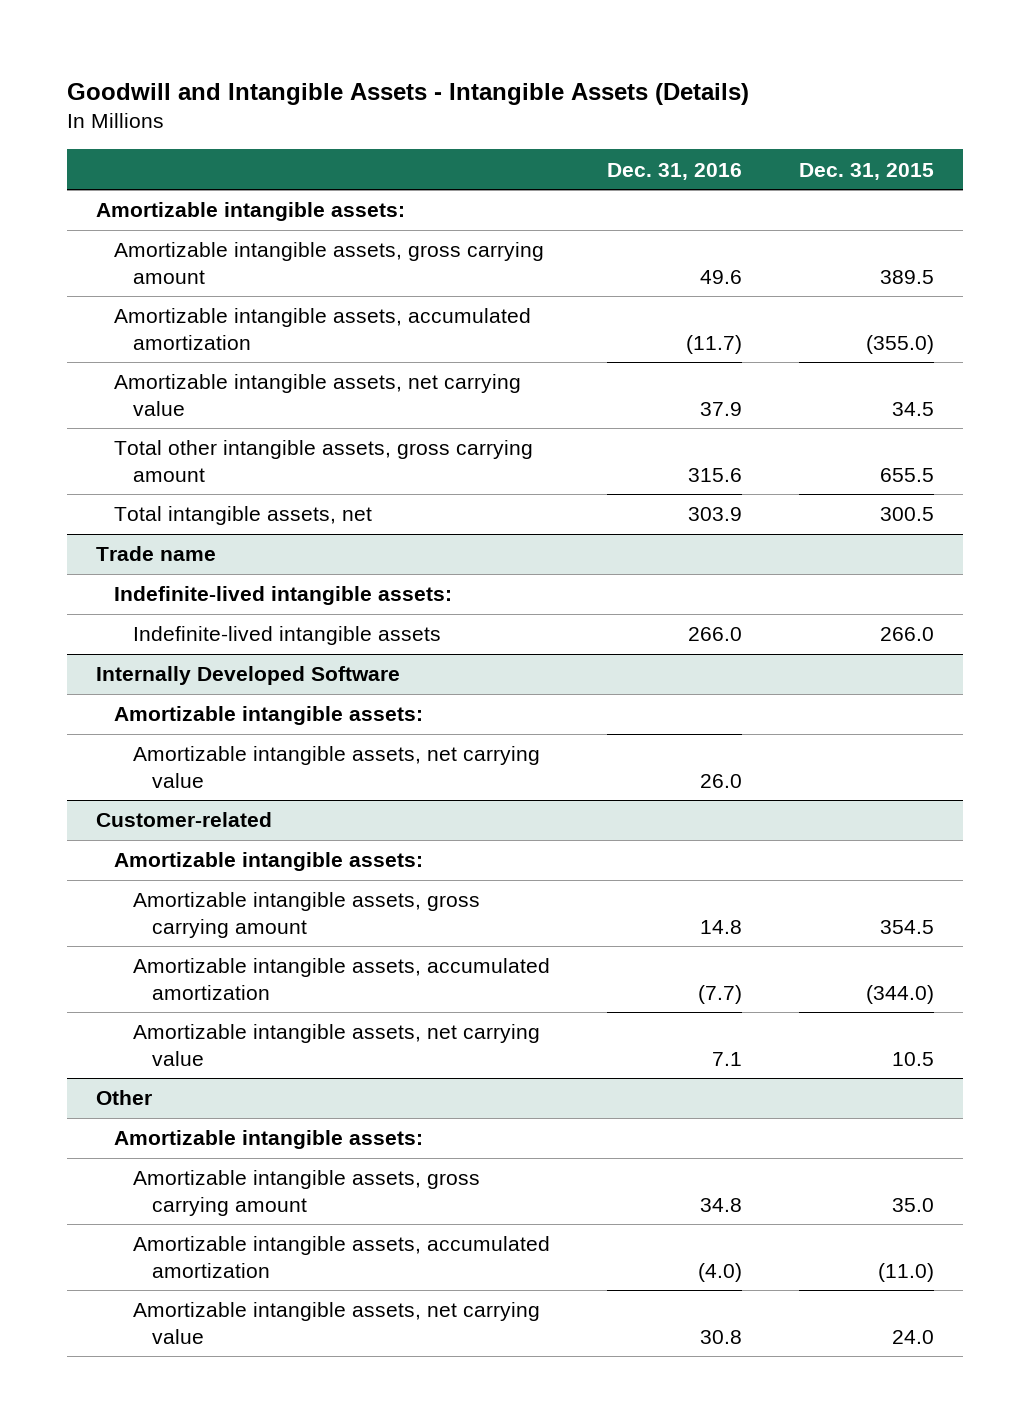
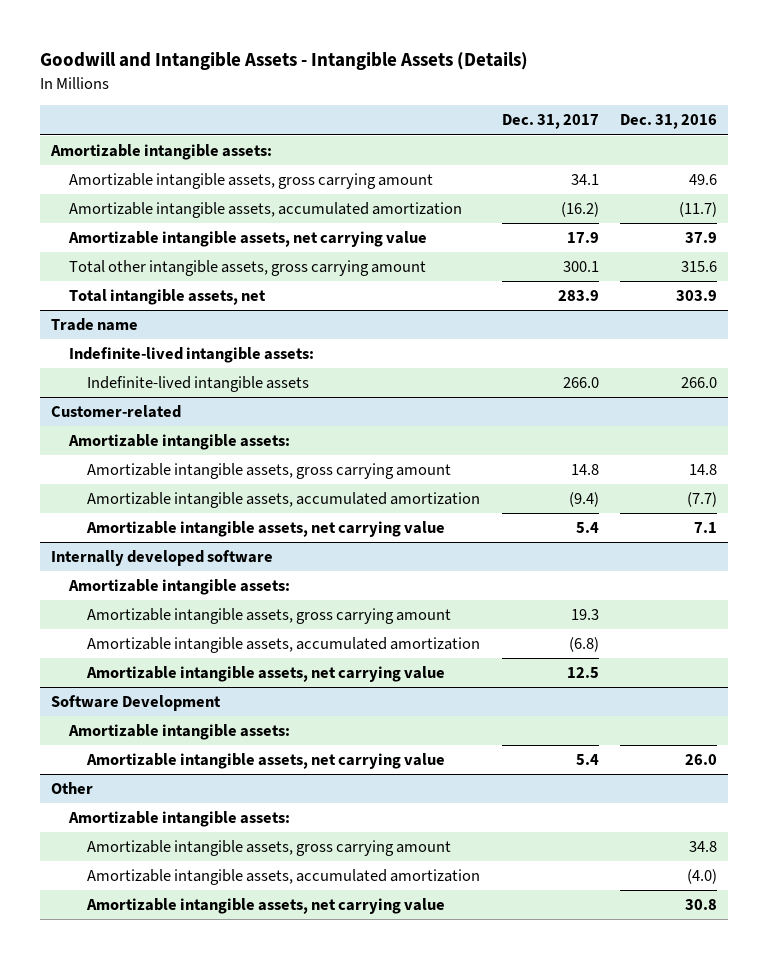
- | Dec. 31, 2016 | Dec. 31, 2015
+ | Dec. 31, 2017 | Dec. 31, 2016
- Internally Developed Software
- Amortizable intangible assets:
- Amortizable intangible assets, net carrying value | 26.0 |
+ Internally developed software
+ Amortizable intangible assets:
+ Amortizable intangible assets, gross carrying amount | 19.3 |
+ Amortizable intangible assets, accumulated amortization | (6.8) |
+ Amortizable intangible assets, net carrying value | 12.5 |
+ Software Development
+ Amortizable intangible assets:
+ Amortizable intangible assets, net carrying value | 5.4 | 26.0

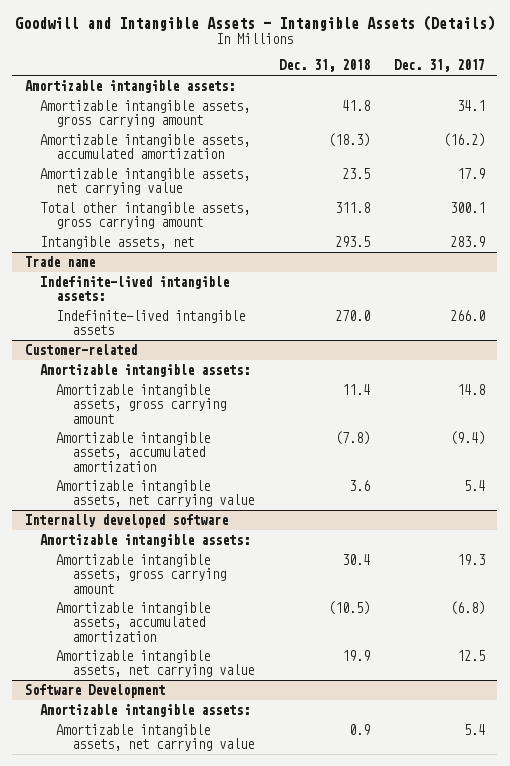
- | Dec. 31, 2017 | Dec. 31, 2016
+ | Dec. 31, 2018 | Dec. 31, 2017
- Total intangible assets, net | 283.9 | 303.9
+ Intangible assets, net | 293.5 | 283.9
- Other
- Amortizable intangible assets:
- Amortizable intangible assets, gross carrying amount | | 34.8
- Amortizable intangible assets, accumulated amortization | | (4.0)
- Amortizable intangible assets, net carrying value | | 30.8

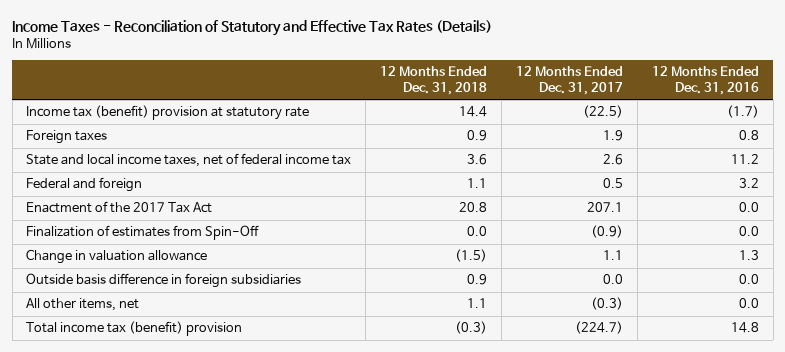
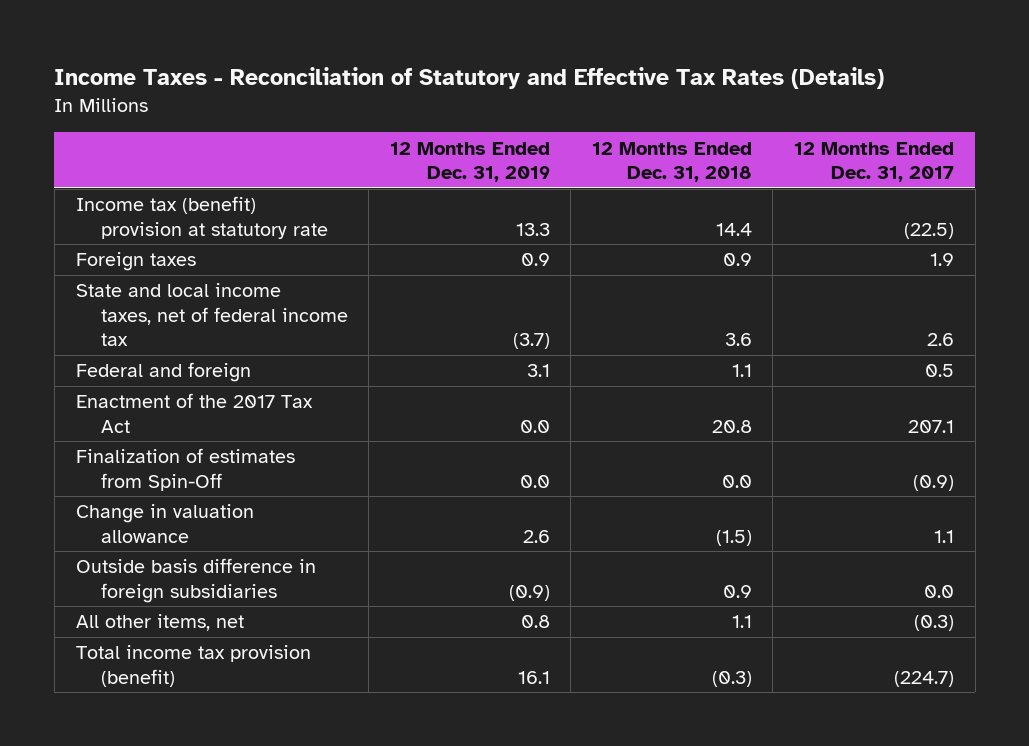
- | 12 Months Ended Dec. 31, 2018 | 12 Months Ended Dec. 31, 2017 | 12 Months Ended Dec. 31, 2016
+ | 12 Months Ended Dec. 31, 2019 | 12 Months Ended Dec. 31, 2018 | 12 Months Ended Dec. 31, 2017
- Total income tax (benefit) provision | (0.3) | (224.7) | 14.8
+ Total income tax provision (benefit) | 16.1 | (0.3) | (224.7)

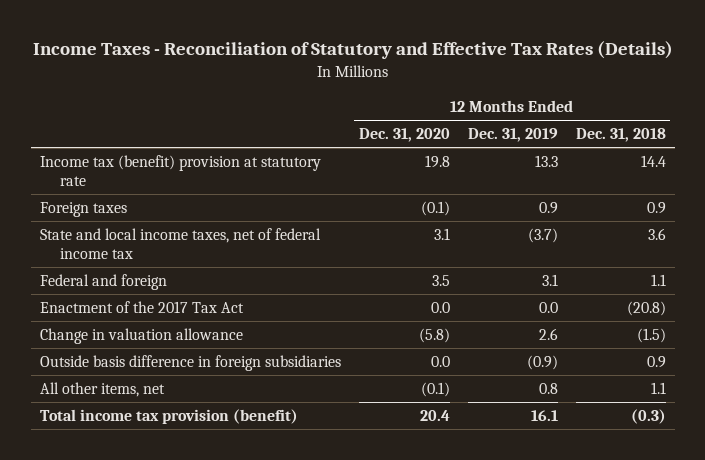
- | 12 Months Ended Dec. 31, 2019 | 12 Months Ended Dec. 31, 2018 | 12 Months Ended Dec. 31, 2017
+ | 12 Months Ended Dec. 31, 2020 | 12 Months Ended Dec. 31, 2019 | 12 Months Ended Dec. 31, 2018
- Enactment of the 2017 Tax Act | 0.0 | 20.8 | 207.1
- Finalization of estimates from Spin-Off | 0.0 | 0.0 | (0.9)
+ Enactment of the 2017 Tax Act | 0.0 | 0.0 | (20.8)

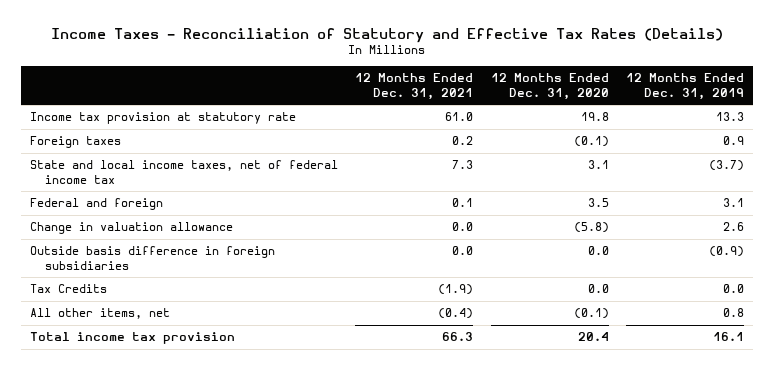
- | 12 Months Ended Dec. 31, 2020 | 12 Months Ended Dec. 31, 2019 | 12 Months Ended Dec. 31, 2018
+ | 12 Months Ended Dec. 31, 2021 | 12 Months Ended Dec. 31, 2020 | 12 Months Ended Dec. 31, 2019
- Income tax (benefit) provision at statutory rate | 19.8 | 13.3 | 14.4
+ Income tax provision at statutory rate | 61.0 | 19.8 | 13.3
- Enactment of the 2017 Tax Act | 0.0 | 0.0 | (20.8)
+ Tax Credits | (1.9) | 0.0 | 0.0
- Total income tax provision (benefit) | 20.4 | 16.1 | (0.3)
+ Total income tax provision | 66.3 | 20.4 | 16.1

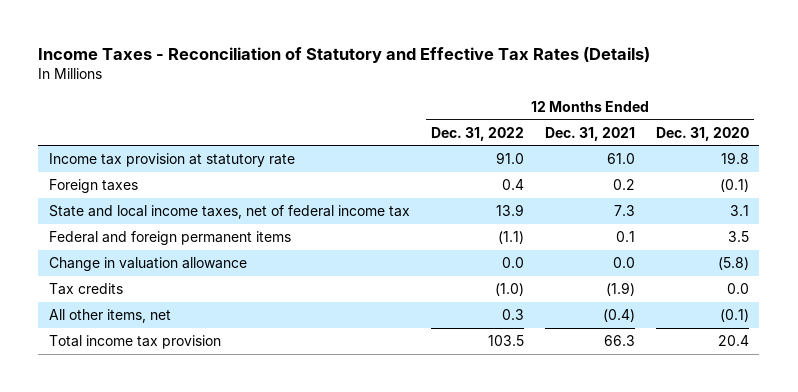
- | 12 Months Ended Dec. 31, 2021 | 12 Months Ended Dec. 31, 2020 | 12 Months Ended Dec. 31, 2019
+ | 12 Months Ended Dec. 31, 2022 | 12 Months Ended Dec. 31, 2021 | 12 Months Ended Dec. 31, 2020
- Federal and foreign | 0.1 | 3.5 | 3.1
+ Federal and foreign permanent items | (1.1) | 0.1 | 3.5
- Outside basis difference in foreign subsidiaries | 0.0 | 0.0 | (0.9)
- Tax Credits | (1.9) | 0.0 | 0.0
+ Tax credits | (1.0) | (1.9) | 0.0

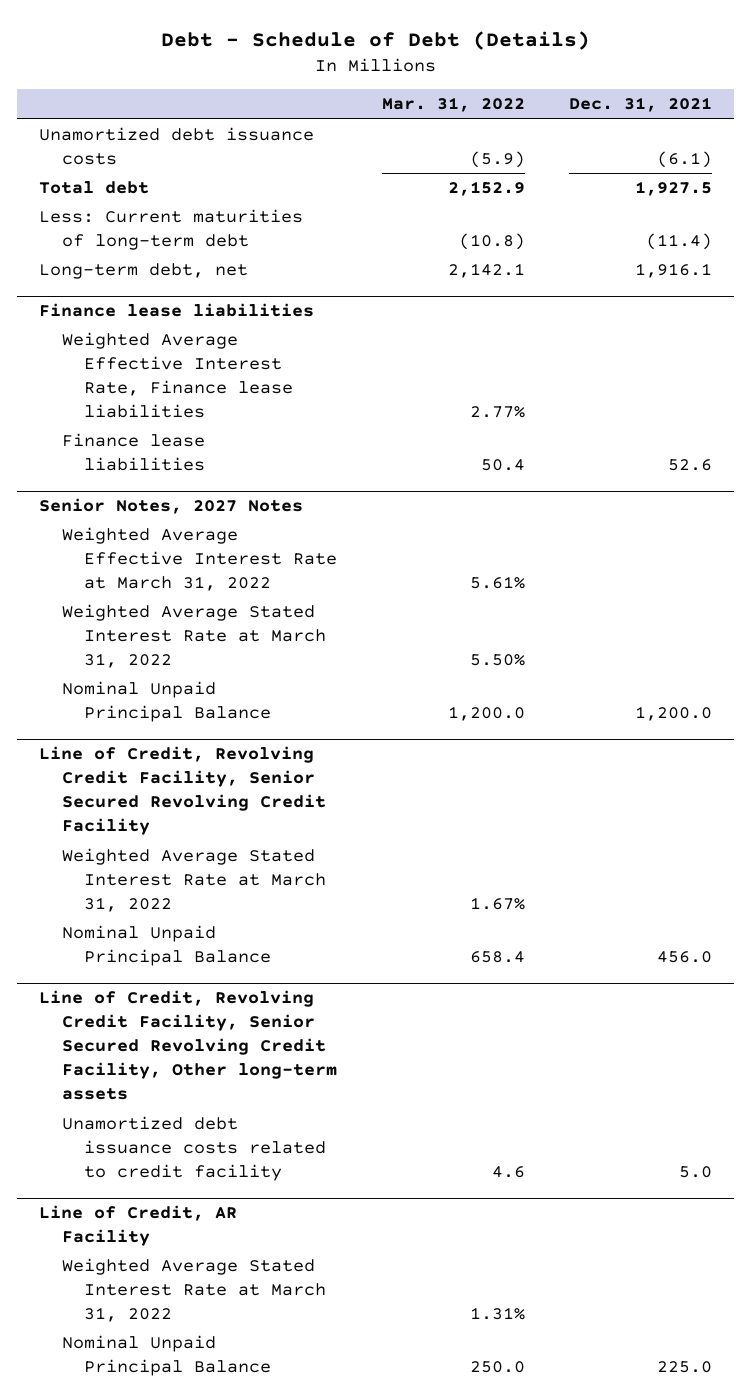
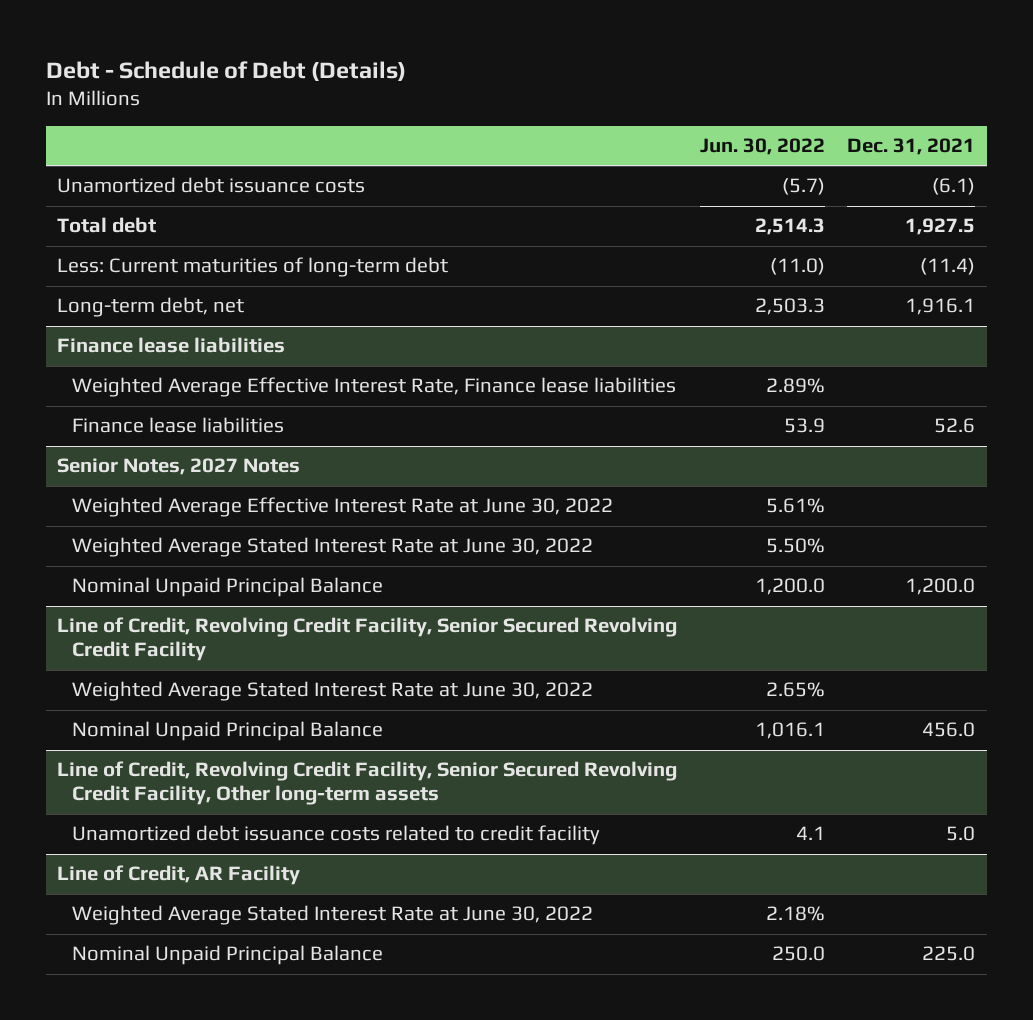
- | Mar. 31, 2022 | Dec. 31, 2021
+ | Jun. 30, 2022 | Dec. 31, 2021
@ Senior Notes, 2027 Notes
- Weighted Average Effective Interest Rate at March 31, 2022 | 5.61% |
- Weighted Average Stated Interest Rate at March 31, 2022 | 5.50% |
+ Weighted Average Effective Interest Rate at June 30, 2022 | 5.61% |
+ Weighted Average Stated Interest Rate at June 30, 2022 | 5.50% |
@ Line of Credit, Revolving Credit Facility, Senior Secured Revolving Credit Facility
- Weighted Average Stated Interest Rate at March 31, 2022 | 1.67% |
+ Weighted Average Stated Interest Rate at June 30, 2022 | 2.65% |
@ Line of Credit, AR Facility
- Weighted Average Stated Interest Rate at March 31, 2022 | 1.31% |
+ Weighted Average Stated Interest Rate at June 30, 2022 | 2.18% |

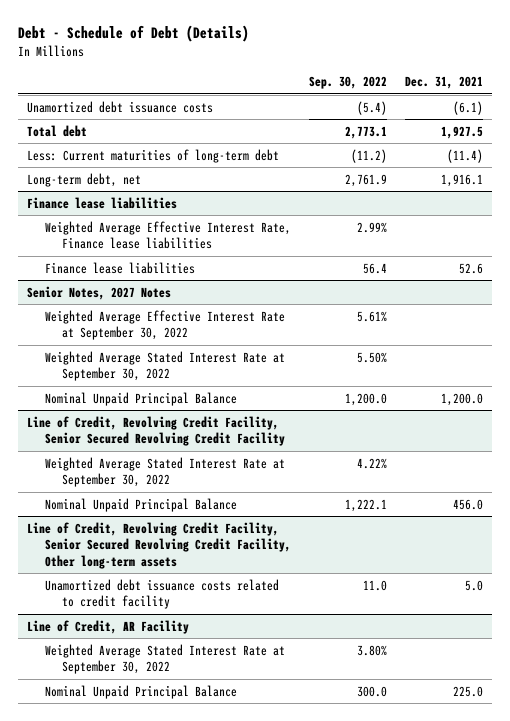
- | Jun. 30, 2022 | Dec. 31, 2021
+ | Sep. 30, 2022 | Dec. 31, 2021
@ Senior Notes, 2027 Notes
- Weighted Average Effective Interest Rate at June 30, 2022 | 5.61% |
- Weighted Average Stated Interest Rate at June 30, 2022 | 5.50% |
+ Weighted Average Effective Interest Rate at September 30, 2022 | 5.61% |
+ Weighted Average Stated Interest Rate at September 30, 2022 | 5.50% |
@ Line of Credit, Revolving Credit Facility, Senior Secured Revolving Credit Facility
- Weighted Average Stated Interest Rate at June 30, 2022 | 2.65% |
+ Weighted Average Stated Interest Rate at September 30, 2022 | 4.22% |
@ Line of Credit, AR Facility
- Weighted Average Stated Interest Rate at June 30, 2022 | 2.18% |
+ Weighted Average Stated Interest Rate at September 30, 2022 | 3.80% |

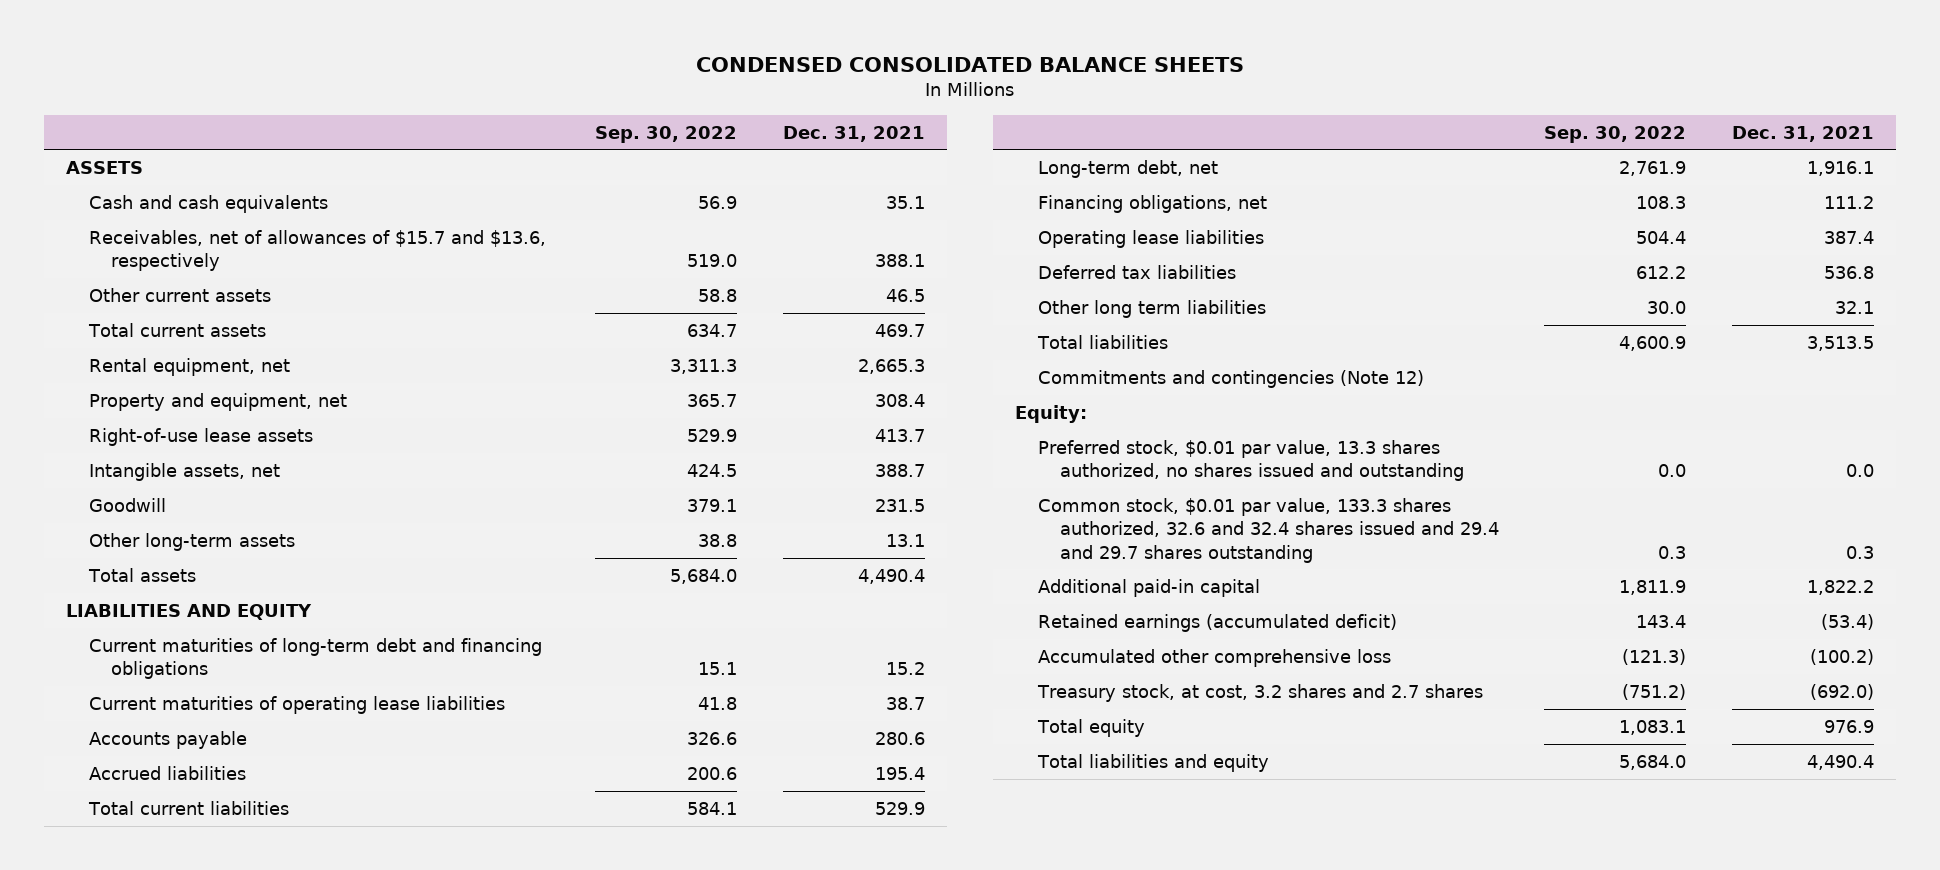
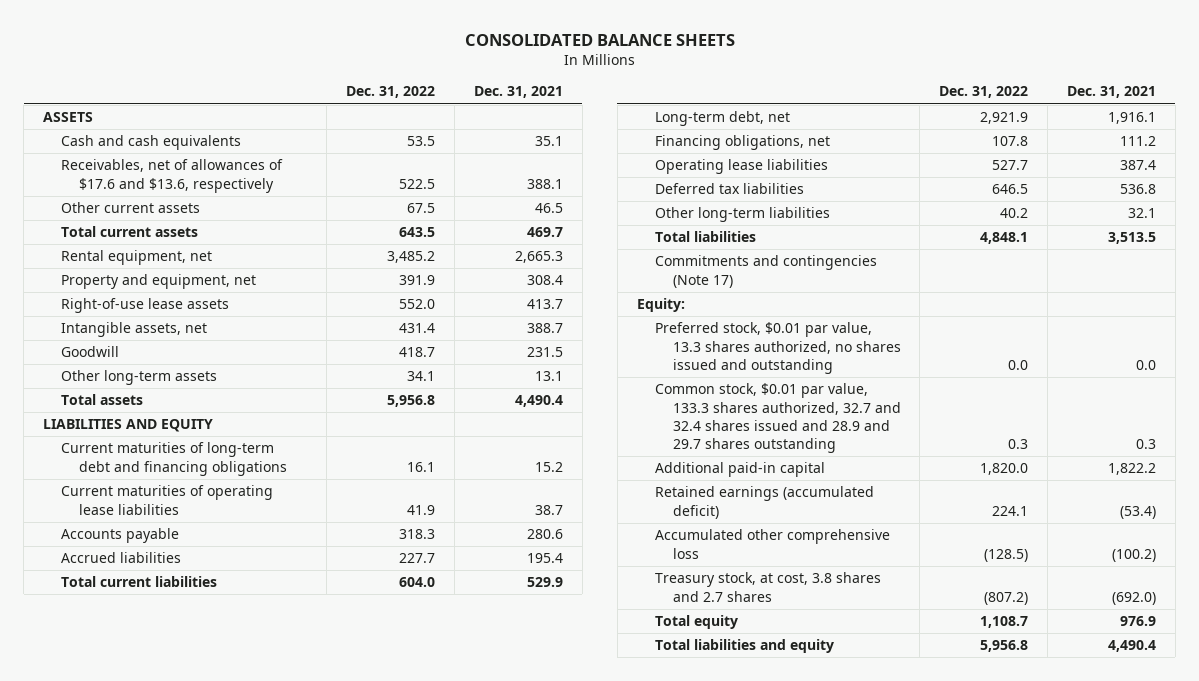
- CONDENSED CONSOLIDATED BALANCE SHEETS
+ CONSOLIDATED BALANCE SHEETS
- | Sep. 30, 2022 | Dec. 31, 2021
+ | Dec. 31, 2022 | Dec. 31, 2021
- Receivables, net of allowances of $15.7 and $13.6, respectively | 519.0 | 388.1
+ Receivables, net of allowances of $17.6 and $13.6, respectively | 522.5 | 388.1
- Other long term liabilities | 30.0 | 32.1
+ Other long-term liabilities | 40.2 | 32.1
- Commitments and contingencies (Note 12)
+ Commitments and contingencies (Note 17)
- Common stock, $0.01 par value, 133.3 shares authorized, 32.6 and 32.4 shares issued and 29.4 and 29.7 shares outstanding | 0.3 | 0.3
+ Common stock, $0.01 par value, 133.3 shares authorized, 32.7 and 32.4 shares issued and 28.9 and 29.7 shares outstanding | 0.3 | 0.3
- Treasury stock, at cost, 3.2 shares and 2.7 shares | (751.2) | (692.0)
+ Treasury stock, at cost, 3.8 shares and 2.7 shares | (807.2) | (692.0)

